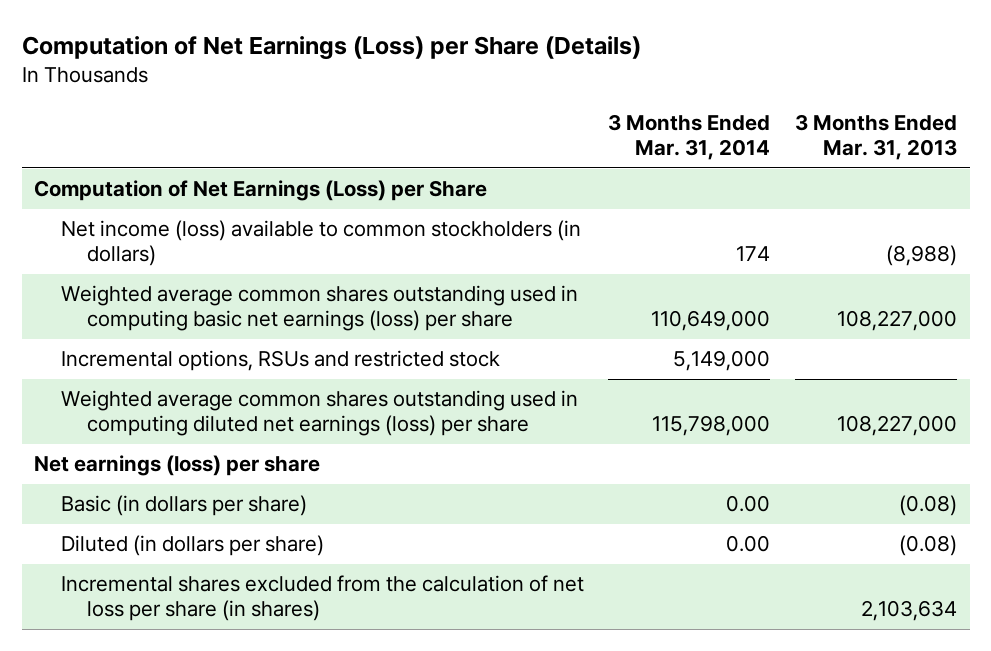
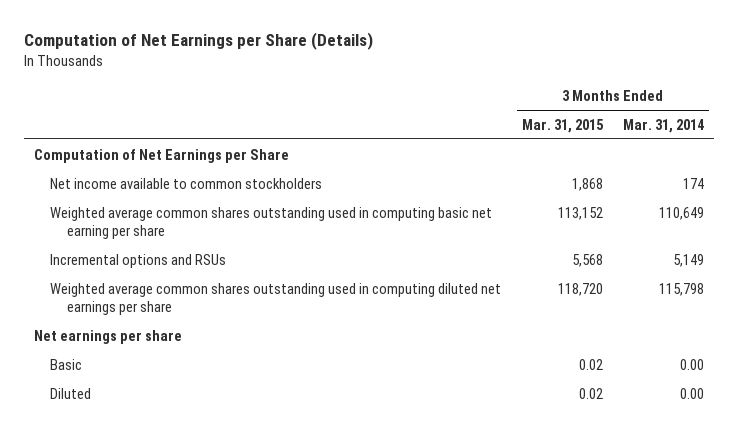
- Computation of Net Earnings (Loss) per Share (Details)
+ Computation of Net Earnings per Share (Details)
- | 3 Months Ended Mar. 31, 2014 | 3 Months Ended Mar. 31, 2013
+ | 3 Months Ended Mar. 31, 2015 | 3 Months Ended Mar. 31, 2014
- Computation of Net Earnings (Loss) per Share
- Net income (loss) available to common stockholders (in dollars) | 174 | (8,988)
- Weighted average common shares outstanding used in computing basic net earnings (loss) per share | 110,649,000 | 108,227,000
- Incremental options, RSUs and restricted stock | 5,149,000 |
- Weighted average common shares outstanding used in computing diluted net earnings (loss) per share | 115,798,000 | 108,227,000
- Net earnings (loss) per share
- Basic (in dollars per share) | 0.00 | (0.08)
- Diluted (in dollars per share) | 0.00 | (0.08)
- Incremental shares excluded from the calculation of net loss per share (in shares) | | 2,103,634
+ Computation of Net Earnings per Share
+ Net income available to common stockholders | 1,868 | 174
+ Weighted average common shares outstanding used in computing basic net earning per share | 113,152 | 110,649
+ Incremental options and RSUs | 5,568 | 5,149
+ Weighted average common shares outstanding used in computing diluted net earnings per share | 118,720 | 115,798
+ Net earnings per share
+ Basic | 0.02 | 0.00
+ Diluted | 0.02 | 0.00

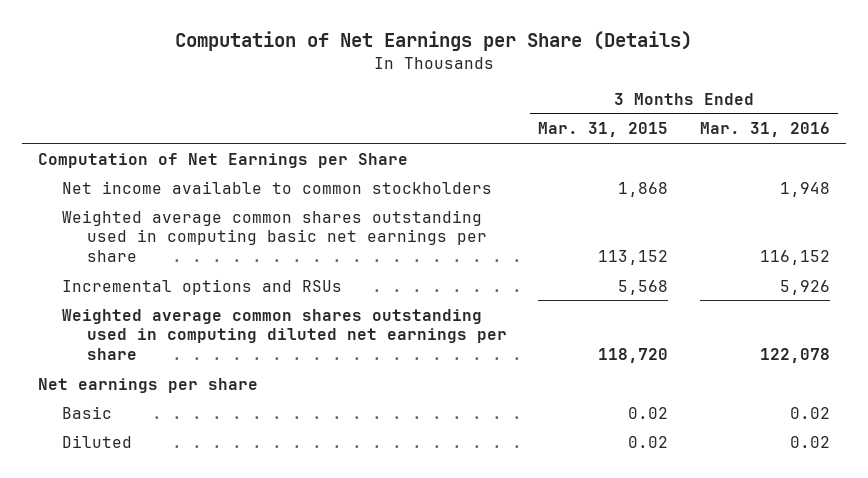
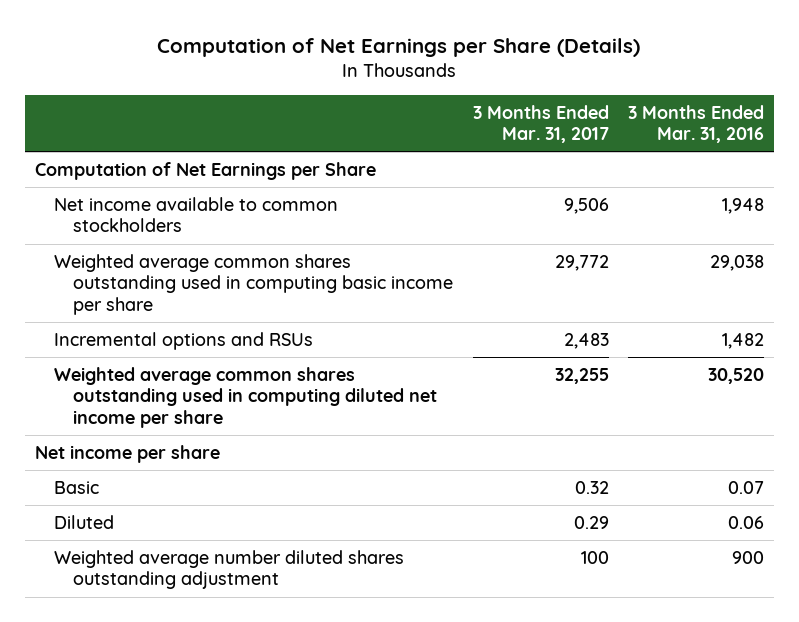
- | 3 Months Ended Mar. 31, 2015 | 3 Months Ended Mar. 31, 2016
+ | 3 Months Ended Mar. 31, 2017 | 3 Months Ended Mar. 31, 2016
- Weighted average common shares outstanding used in computing basic net earnings per share | 113,152 | 116,152
- Incremental options and RSUs | 5,568 | 5,926
- Weighted average common shares outstanding used in computing diluted net earnings per share | 118,720 | 122,078
- Net earnings per share
- Basic | 0.02 | 0.02
- Diluted | 0.02 | 0.02
+ Weighted average common shares outstanding used in computing basic income per share | 29,772 | 29,038
+ Incremental options and RSUs | 2,483 | 1,482
+ Weighted average common shares outstanding used in computing diluted net income per share | 32,255 | 30,520
+ Net income per share
+ Basic | 0.32 | 0.07
+ Diluted | 0.29 | 0.06
+ Weighted average number diluted shares outstanding adjustment | 100 | 900

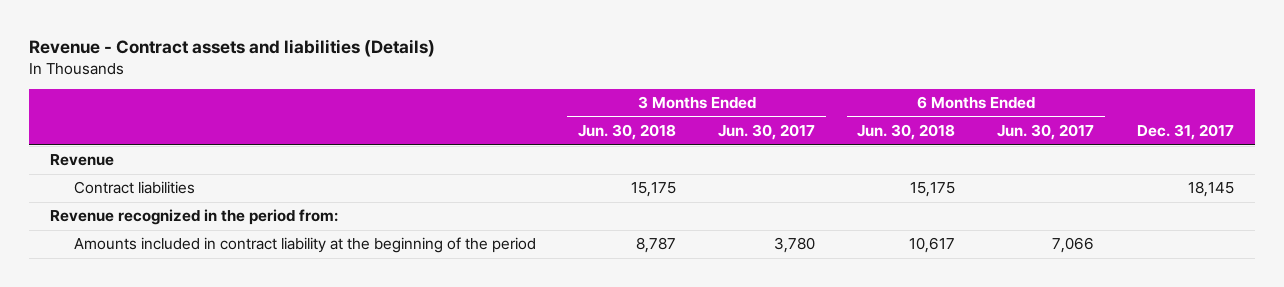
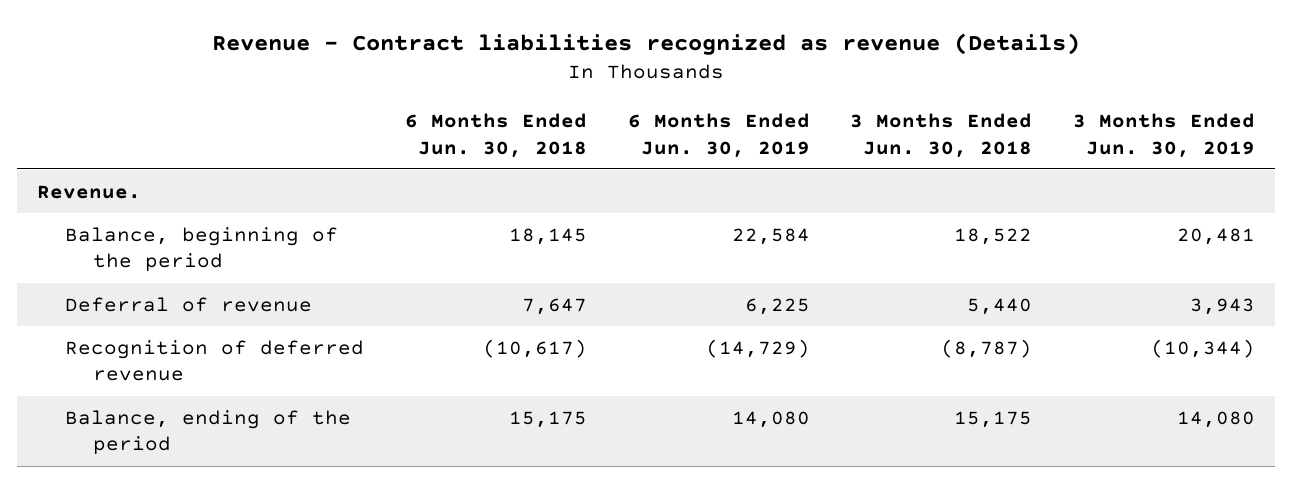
- Revenue - Contract assets and liabilities (Details)
+ Revenue - Contract liabilities recognized as revenue (Details)
- | 3 Months Ended Jun. 30, 2018 | 3 Months Ended Jun. 30, 2017 | 6 Months Ended Jun. 30, 2018 | 6 Months Ended Jun. 30, 2017 | Dec. 31, 2017
+ | 6 Months Ended Jun. 30, 2018 | 6 Months Ended Jun. 30, 2019 | 3 Months Ended Jun. 30, 2018 | 3 Months Ended Jun. 30, 2019
- Revenue
- Contract liabilities | 15,175 | | 15,175 | | 18,145
- Revenue recognized in the period from:
- Amounts included in contract liability at the beginning of the period | 8,787 | 3,780 | 10,617 | 7,066 |
+ Revenue.
+ Balance, beginning of the period | 18,145 | 22,584 | 18,522 | 20,481
+ Deferral of revenue | 7,647 | 6,225 | 5,440 | 3,943
+ Recognition of deferred revenue | (10,617) | (14,729) | (8,787) | (10,344)
+ Balance, ending of the period | 15,175 | 14,080 | 15,175 | 14,080

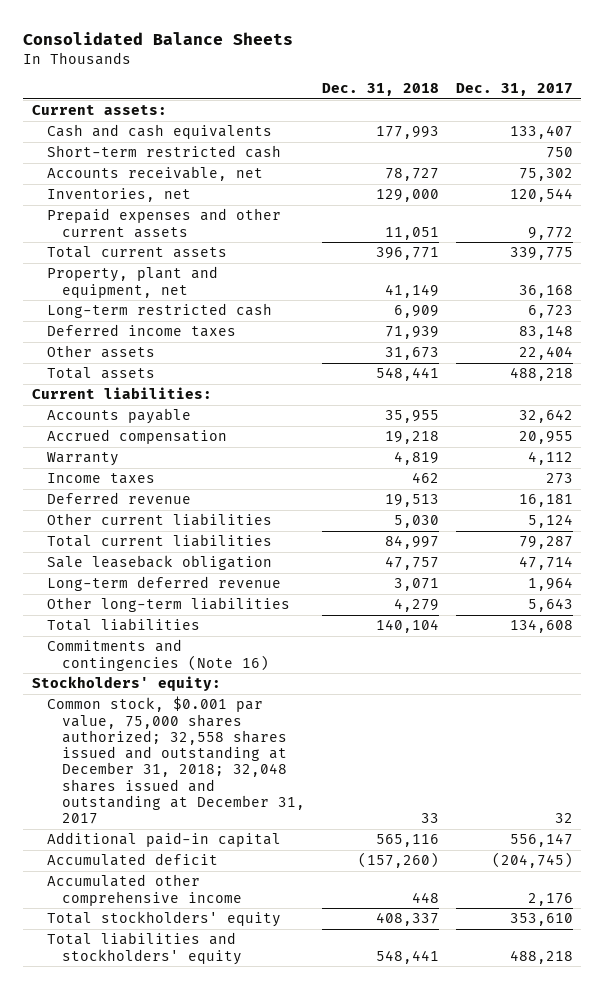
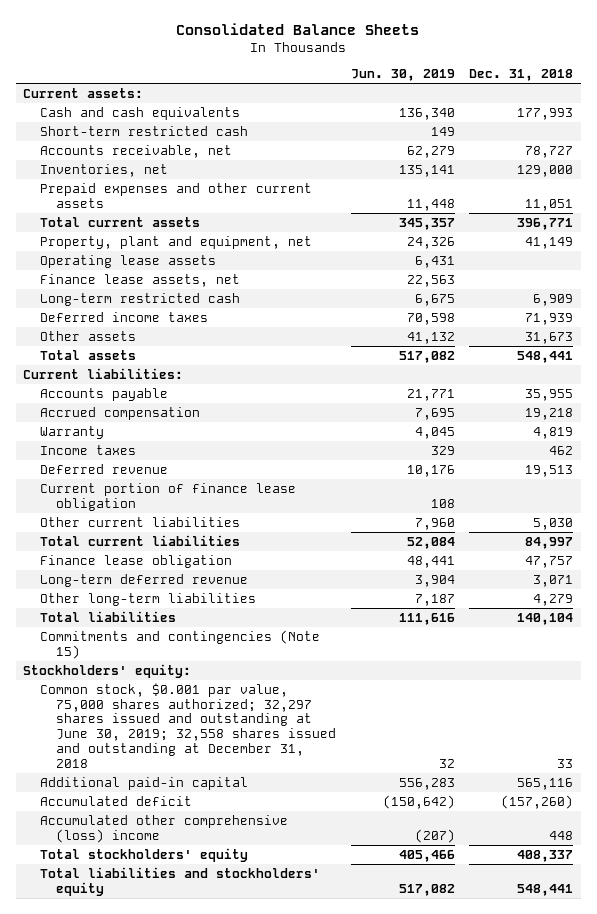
- | Dec. 31, 2018 | Dec. 31, 2017
+ | Jun. 30, 2019 | Dec. 31, 2018
+ Operating lease assets | 6,431 |
+ Finance lease assets, net | 22,563 |
+ Current portion of finance lease obligation | 108 |
- Sale leaseback obligation | 47,757 | 47,714
+ Finance lease obligation | 48,441 | 47,757
- Commitments and contingencies (Note 16)
+ Commitments and contingencies (Note 15)
- Common stock, $0.001 par value, 75,000 shares authorized; 32,558 shares issued and outstanding at December 31, 2018; 32,048 shares issued and outstanding at December 31, 2017 | 33 | 32
+ Common stock, $0.001 par value, 75,000 shares authorized; 32,297 shares issued and outstanding at June 30, 2019; 32,558 shares issued and outstanding at December 31, 2018 | 32 | 33
- Accumulated other comprehensive income | 448 | 2,176
+ Accumulated other comprehensive (loss) income | (207) | 448

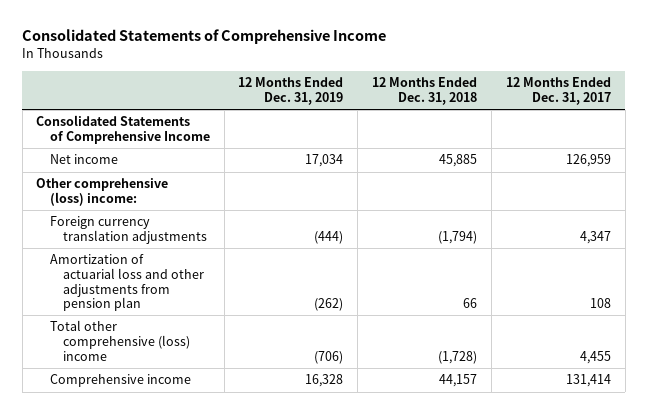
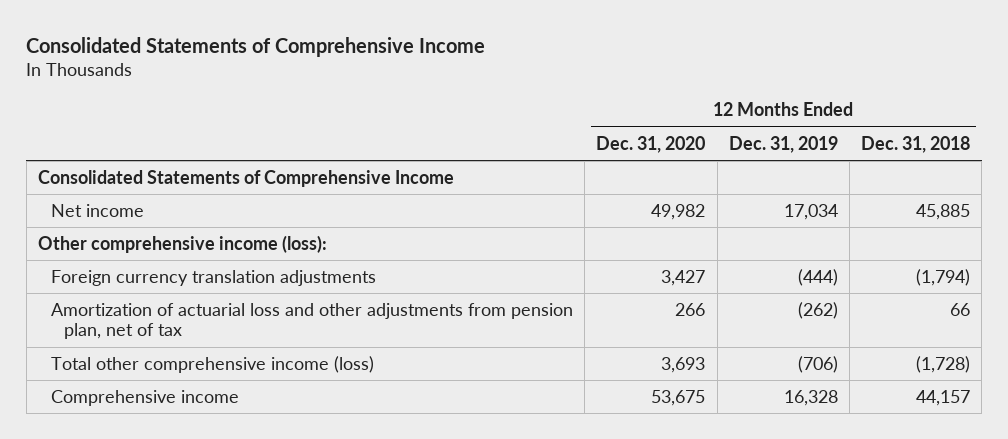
- | 12 Months Ended Dec. 31, 2019 | 12 Months Ended Dec. 31, 2018 | 12 Months Ended Dec. 31, 2017
+ | 12 Months Ended Dec. 31, 2020 | 12 Months Ended Dec. 31, 2019 | 12 Months Ended Dec. 31, 2018
- Other comprehensive (loss) income:
+ Other comprehensive income (loss):
- Amortization of actuarial loss and other adjustments from pension plan | (262) | 66 | 108
- Total other comprehensive (loss) income | (706) | (1,728) | 4,455
+ Amortization of actuarial loss and other adjustments from pension plan, net of tax | 266 | (262) | 66
+ Total other comprehensive income (loss) | 3,693 | (706) | (1,728)

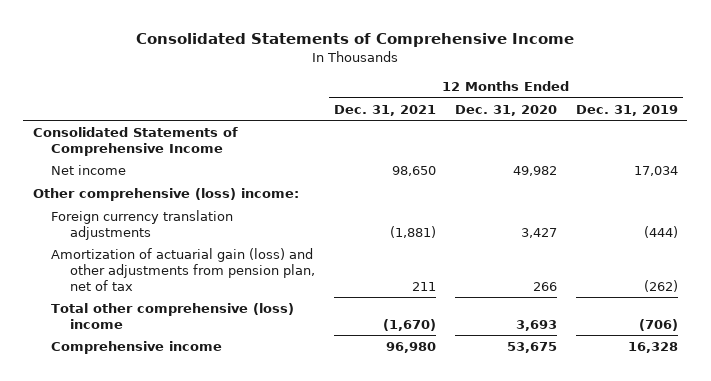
- | 12 Months Ended Dec. 31, 2020 | 12 Months Ended Dec. 31, 2019 | 12 Months Ended Dec. 31, 2018
+ | 12 Months Ended Dec. 31, 2021 | 12 Months Ended Dec. 31, 2020 | 12 Months Ended Dec. 31, 2019
- Other comprehensive income (loss):
+ Other comprehensive (loss) income:
- Amortization of actuarial loss and other adjustments from pension plan, net of tax | 266 | (262) | 66
- Total other comprehensive income (loss) | 3,693 | (706) | (1,728)
+ Amortization of actuarial gain (loss) and other adjustments from pension plan, net of tax | 211 | 266 | (262)
+ Total other comprehensive (loss) income | (1,670) | 3,693 | (706)

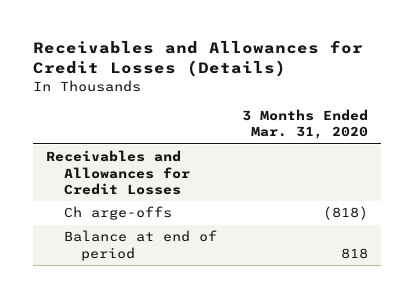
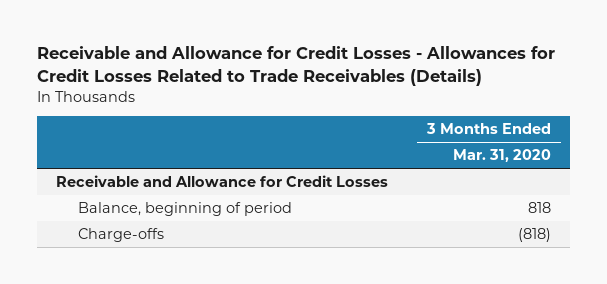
- Receivables and Allowances for Credit Losses (Details)
+ Receivable and Allowance for Credit Losses - Allowances for Credit Losses Related to Trade Receivables (Details)
- Receivables and Allowances for Credit Losses
- Ch arge-offs | (818)
- Balance at end of period | 818
+ Receivable and Allowance for Credit Losses
+ Balance, beginning of period | 818
+ Charge-offs | (818)

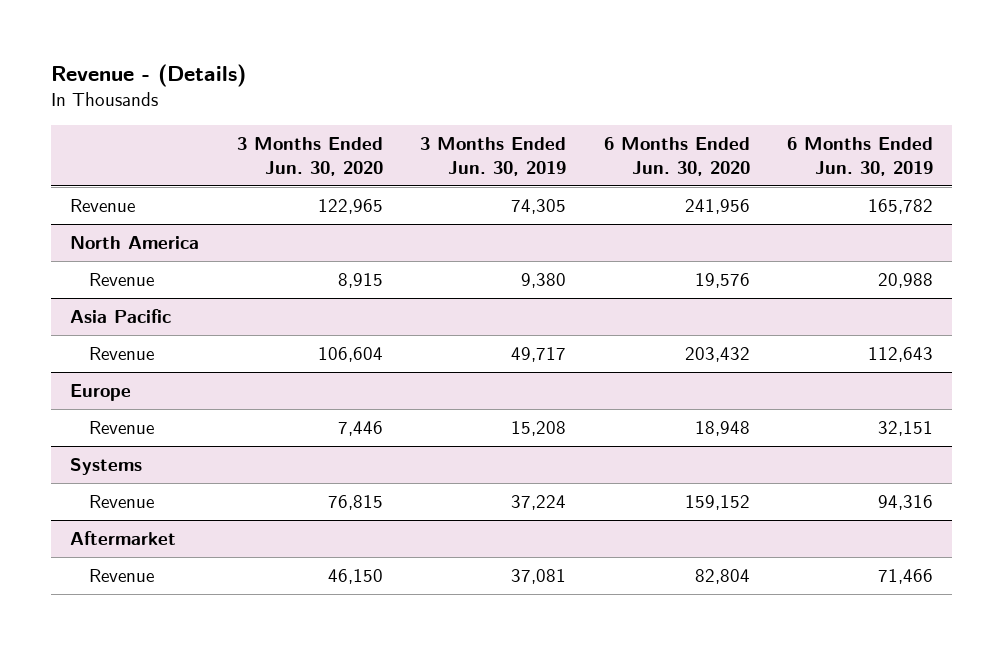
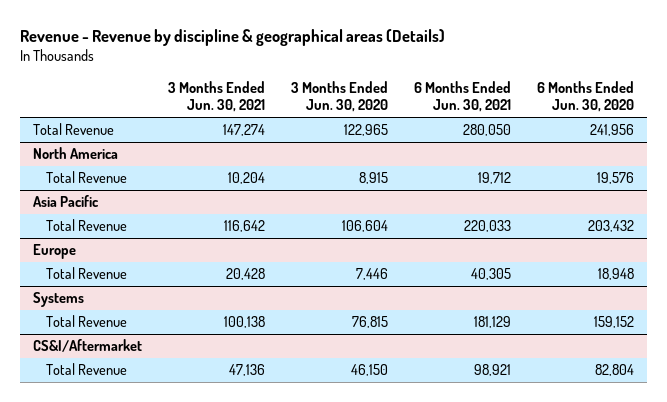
- Revenue - (Details)
+ Revenue - Revenue by discipline & geographical areas (Details)
- | 3 Months Ended Jun. 30, 2020 | 3 Months Ended Jun. 30, 2019 | 6 Months Ended Jun. 30, 2020 | 6 Months Ended Jun. 30, 2019
+ | 3 Months Ended Jun. 30, 2021 | 3 Months Ended Jun. 30, 2020 | 6 Months Ended Jun. 30, 2021 | 6 Months Ended Jun. 30, 2020
- Revenue | 122,965 | 74,305 | 241,956 | 165,782
+ Total Revenue | 147,274 | 122,965 | 280,050 | 241,956
@ North America
- Revenue | 8,915 | 9,380 | 19,576 | 20,988
+ Total Revenue | 10,204 | 8,915 | 19,712 | 19,576
@ Asia Pacific
- Revenue | 106,604 | 49,717 | 203,432 | 112,643
+ Total Revenue | 116,642 | 106,604 | 220,033 | 203,432
@ Europe
- Revenue | 7,446 | 15,208 | 18,948 | 32,151
+ Total Revenue | 20,428 | 7,446 | 40,305 | 18,948
@ Systems
- Revenue | 76,815 | 37,224 | 159,152 | 94,316
- Aftermarket
- Revenue | 46,150 | 37,081 | 82,804 | 71,466
@ Systems
+ Total Revenue | 100,138 | 76,815 | 181,129 | 159,152
+ CS&I/Aftermarket
+ Total Revenue | 47,136 | 46,150 | 98,921 | 82,804

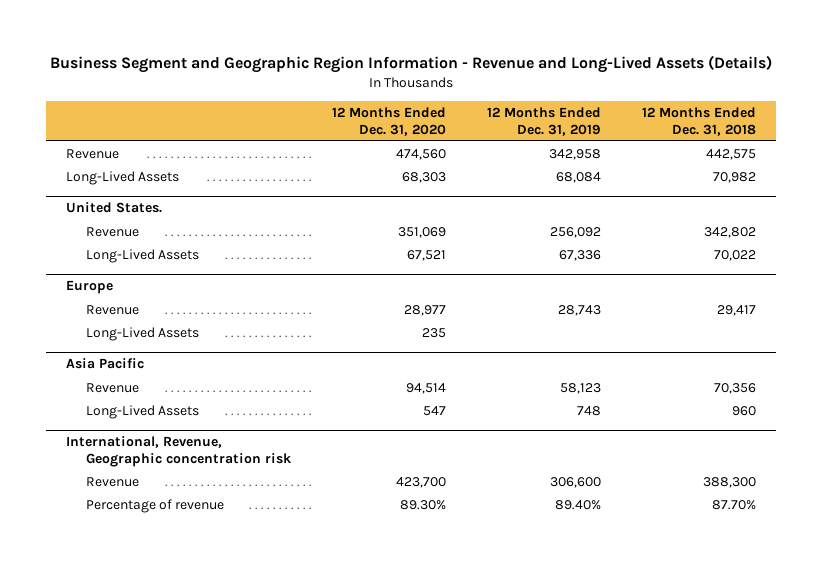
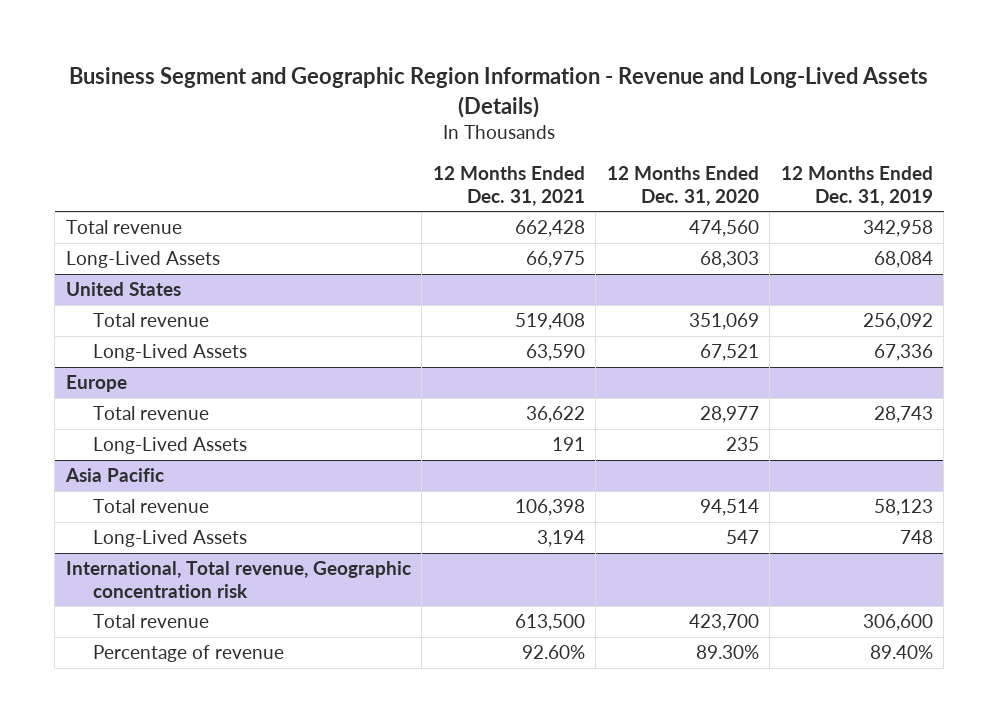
- | 12 Months Ended Dec. 31, 2020 | 12 Months Ended Dec. 31, 2019 | 12 Months Ended Dec. 31, 2018
+ | 12 Months Ended Dec. 31, 2021 | 12 Months Ended Dec. 31, 2020 | 12 Months Ended Dec. 31, 2019
- Revenue | 474,560 | 342,958 | 442,575
+ Total revenue | 662,428 | 474,560 | 342,958
- United States.
- Revenue | 351,069 | 256,092 | 342,802
+ United States
+ Total revenue | 519,408 | 351,069 | 256,092
@ Europe
- Revenue | 28,977 | 28,743 | 29,417
+ Total revenue | 36,622 | 28,977 | 28,743
@ Asia Pacific
- Revenue | 94,514 | 58,123 | 70,356
+ Total revenue | 106,398 | 94,514 | 58,123
- International, Revenue, Geographic concentration risk
- Revenue | 423,700 | 306,600 | 388,300
+ International, Total revenue, Geographic concentration risk
+ Total revenue | 613,500 | 423,700 | 306,600

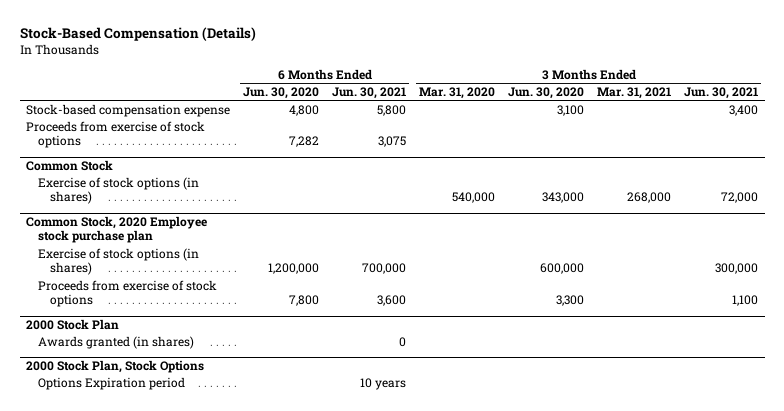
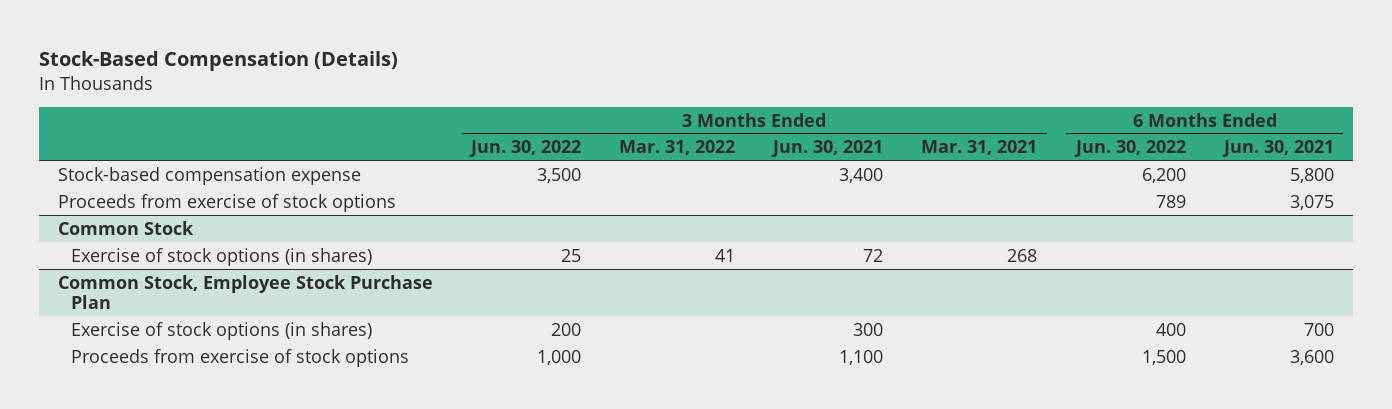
- | 6 Months Ended Jun. 30, 2020 | 6 Months Ended Jun. 30, 2021 | 3 Months Ended Mar. 31, 2020 | 3 Months Ended Jun. 30, 2020 | 3 Months Ended Mar. 31, 2021 | 3 Months Ended Jun. 30, 2021
+ | 3 Months Ended Jun. 30, 2022 | 3 Months Ended Mar. 31, 2022 | 3 Months Ended Jun. 30, 2021 | 3 Months Ended Mar. 31, 2021 | 6 Months Ended Jun. 30, 2022 | 6 Months Ended Jun. 30, 2021
@ Common Stock
- Exercise of stock options (in shares) | | | 540,000 | 343,000 | 268,000 | 72,000
- Common Stock, 2020 Employee stock purchase plan
- Exercise of stock options (in shares) | 1,200,000 | 700,000 | | 600,000 | | 300,000
@ Common Stock
+ Exercise of stock options (in shares) | 25 | 41 | 72 | 268 | |
+ Common Stock, Employee Stock Purchase Plan
+ Exercise of stock options (in shares) | 200 | | 300 | | 400 | 700
- 2000 Stock Plan
- Awards granted (in shares) | | 0 | | | |
- 2000 Stock Plan, Stock Options
- Options Expiration period | | 10 years | | | |

